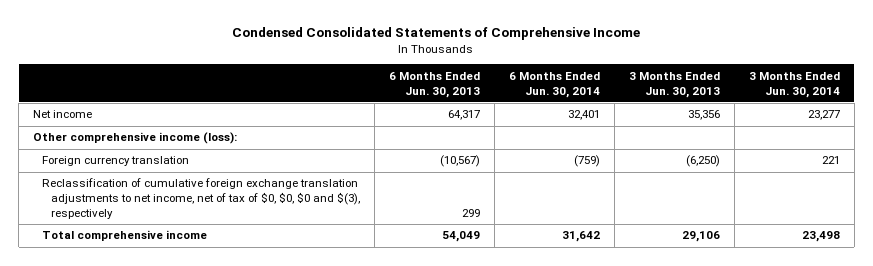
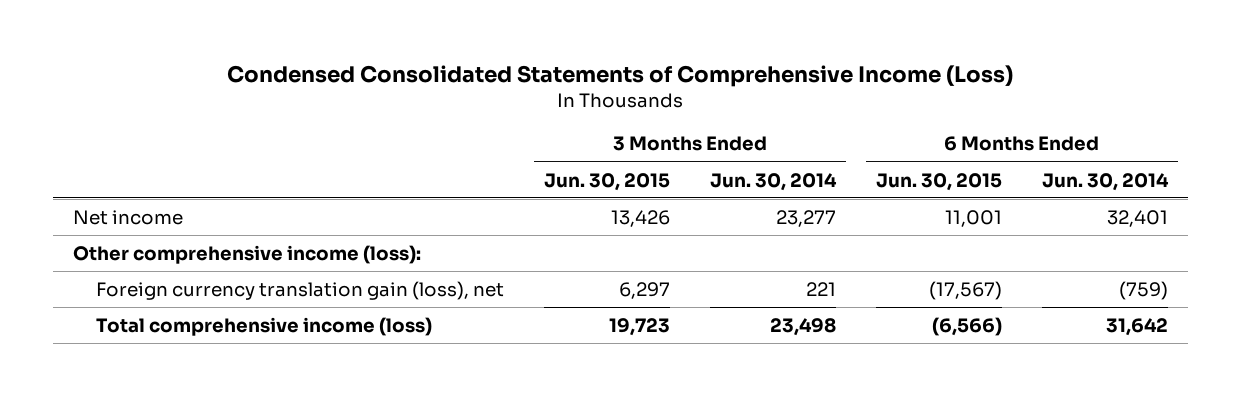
- Condensed Consolidated Statements of Comprehensive Income
+ Condensed Consolidated Statements of Comprehensive Income (Loss)
- | 6 Months Ended Jun. 30, 2013 | 6 Months Ended Jun. 30, 2014 | 3 Months Ended Jun. 30, 2013 | 3 Months Ended Jun. 30, 2014
+ | 3 Months Ended Jun. 30, 2015 | 3 Months Ended Jun. 30, 2014 | 6 Months Ended Jun. 30, 2015 | 6 Months Ended Jun. 30, 2014
- Foreign currency translation | (10,567) | (759) | (6,250) | 221
- Reclassification of cumulative foreign exchange translation adjustments to net income, net of tax of $0, $0, $0 and $(3), respectively | 299 | | |
- Total comprehensive income | 54,049 | 31,642 | 29,106 | 23,498
+ Foreign currency translation gain (loss), net | 6,297 | 221 | (17,567) | (759)
+ Total comprehensive income (loss) | 19,723 | 23,498 | (6,566) | 31,642

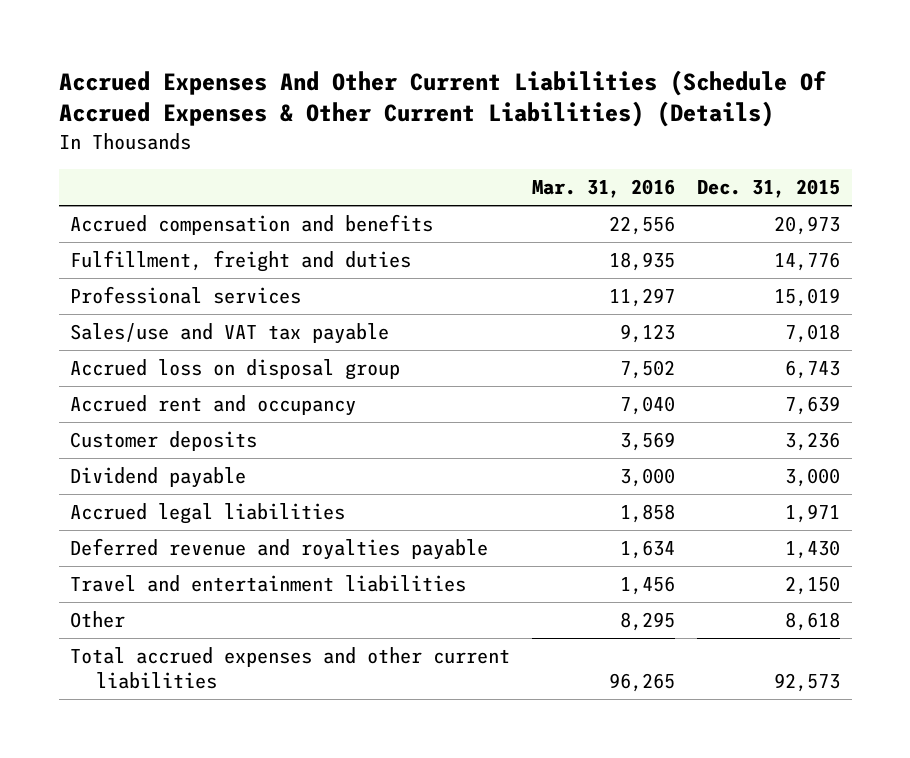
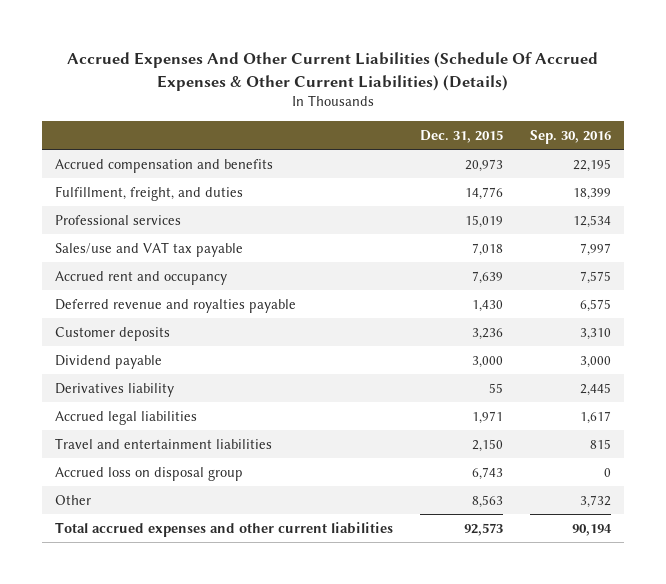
- | Mar. 31, 2016 | Dec. 31, 2015
+ | Dec. 31, 2015 | Sep. 30, 2016
- Fulfillment, freight and duties | 18,935 | 14,776
+ Fulfillment, freight, and duties | 14,776 | 18,399
moved up: Deferred revenue and royalties payable | 1,430 | 6,575
+ Derivatives liability | 55 | 2,445
- Other | 8,295 | 8,618
moved down: Accrued loss on disposal group | 6,743 | 0
+ Other | 8,563 | 3,732

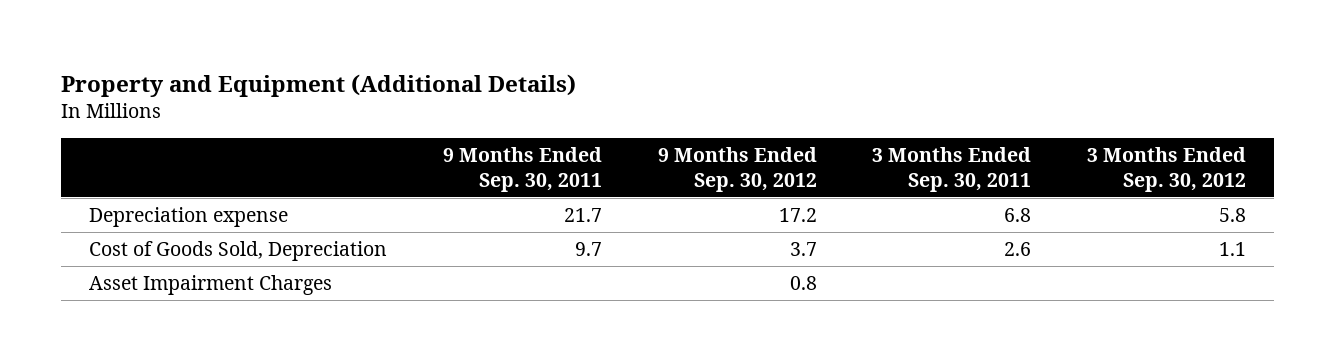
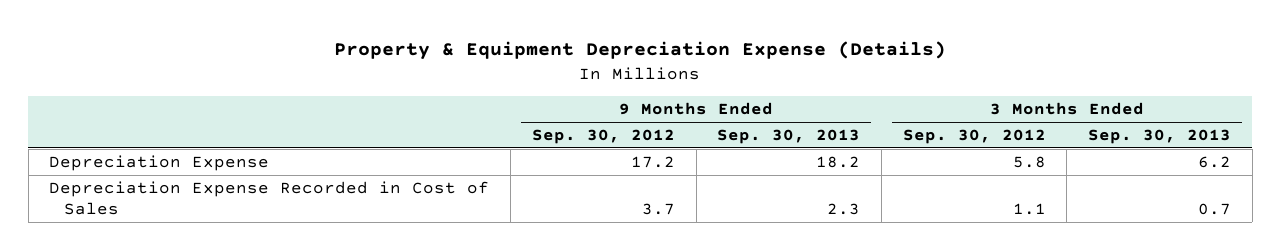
- Property and Equipment (Additional Details)
+ Property & Equipment Depreciation Expense (Details)
- | 9 Months Ended Sep. 30, 2011 | 9 Months Ended Sep. 30, 2012 | 3 Months Ended Sep. 30, 2011 | 3 Months Ended Sep. 30, 2012
+ | 9 Months Ended Sep. 30, 2012 | 9 Months Ended Sep. 30, 2013 | 3 Months Ended Sep. 30, 2012 | 3 Months Ended Sep. 30, 2013
- Depreciation expense | 21.7 | 17.2 | 6.8 | 5.8
- Cost of Goods Sold, Depreciation | 9.7 | 3.7 | 2.6 | 1.1
- Asset Impairment Charges | | 0.8 | |
+ Depreciation Expense | 17.2 | 18.2 | 5.8 | 6.2
+ Depreciation Expense Recorded in Cost of Sales | 3.7 | 2.3 | 1.1 | 0.7

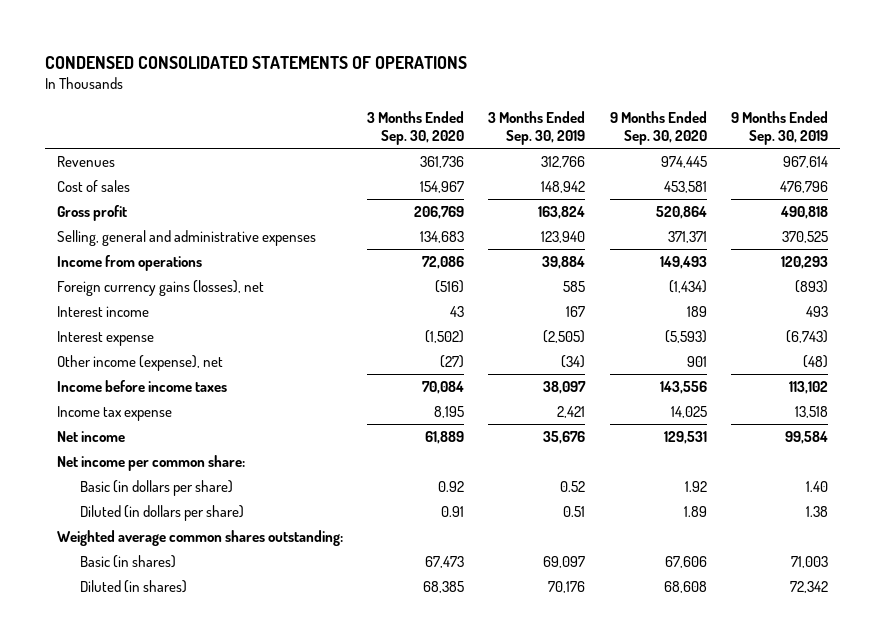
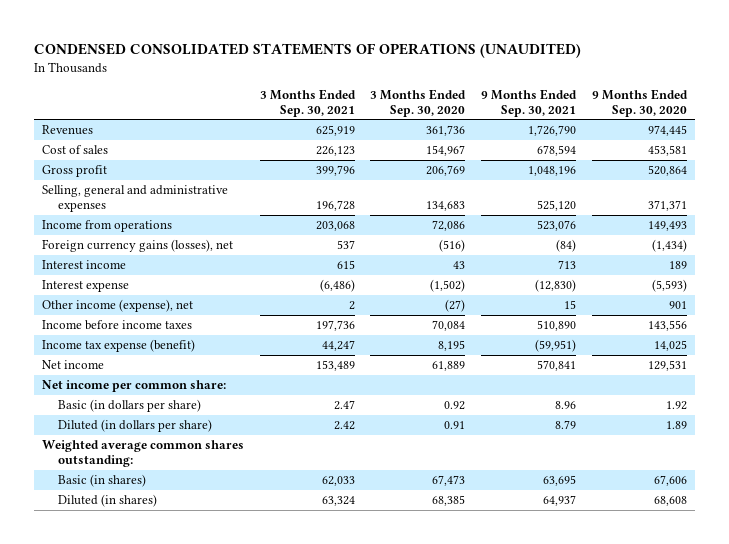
- CONDENSED CONSOLIDATED STATEMENTS OF OPERATIONS
+ CONDENSED CONSOLIDATED STATEMENTS OF OPERATIONS (UNAUDITED)
- | 3 Months Ended Sep. 30, 2020 | 3 Months Ended Sep. 30, 2019 | 9 Months Ended Sep. 30, 2020 | 9 Months Ended Sep. 30, 2019
+ | 3 Months Ended Sep. 30, 2021 | 3 Months Ended Sep. 30, 2020 | 9 Months Ended Sep. 30, 2021 | 9 Months Ended Sep. 30, 2020
- Income tax expense | 8,195 | 2,421 | 14,025 | 13,518
+ Income tax expense (benefit) | 44,247 | 8,195 | (59,951) | 14,025

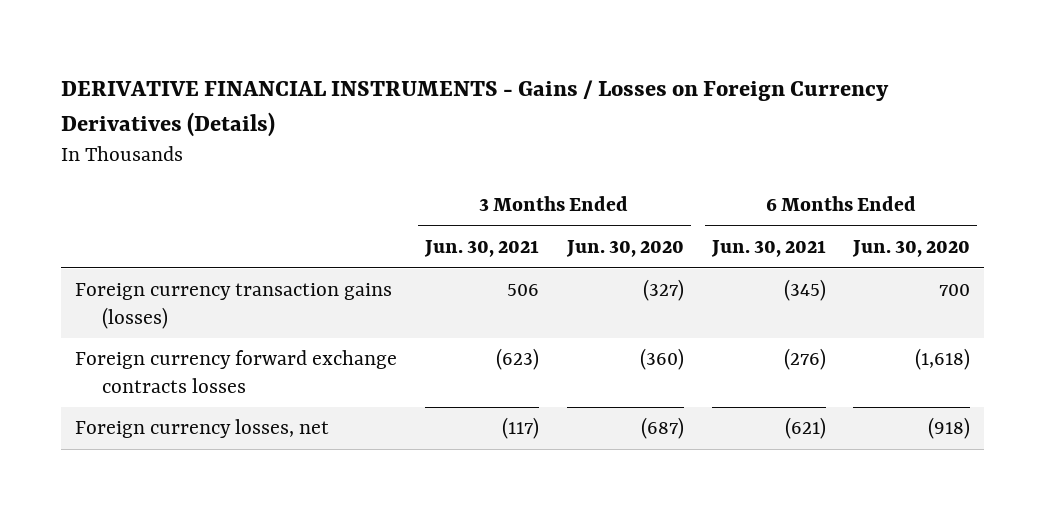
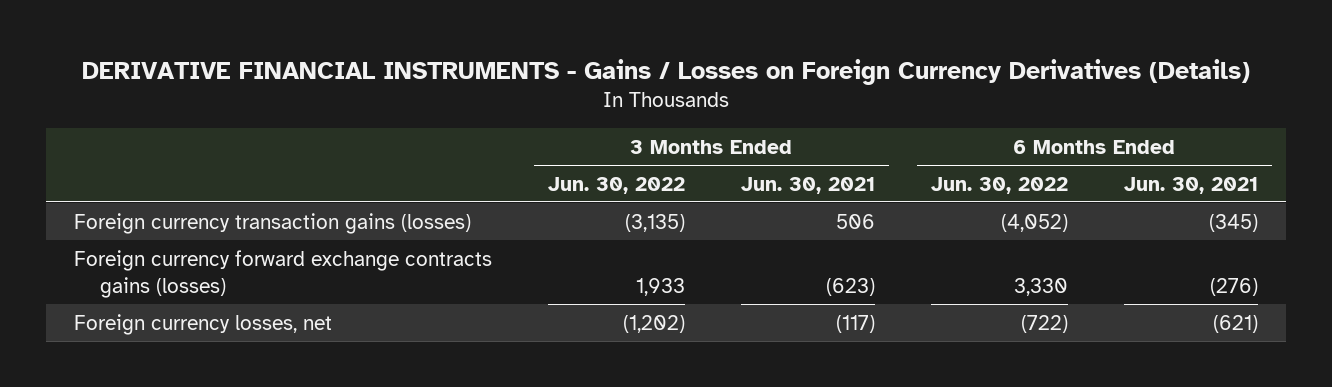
- | 3 Months Ended Jun. 30, 2021 | 3 Months Ended Jun. 30, 2020 | 6 Months Ended Jun. 30, 2021 | 6 Months Ended Jun. 30, 2020
+ | 3 Months Ended Jun. 30, 2022 | 3 Months Ended Jun. 30, 2021 | 6 Months Ended Jun. 30, 2022 | 6 Months Ended Jun. 30, 2021
- Foreign currency forward exchange contracts losses | (623) | (360) | (276) | (1,618)
+ Foreign currency forward exchange contracts gains (losses) | 1,933 | (623) | 3,330 | (276)

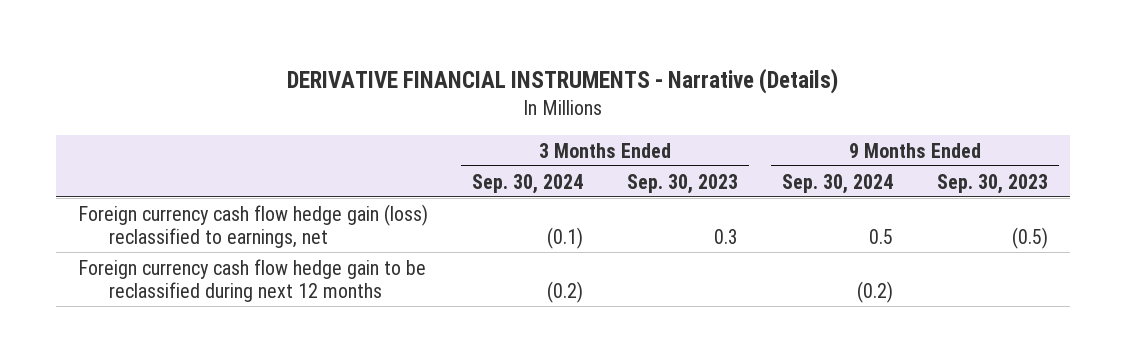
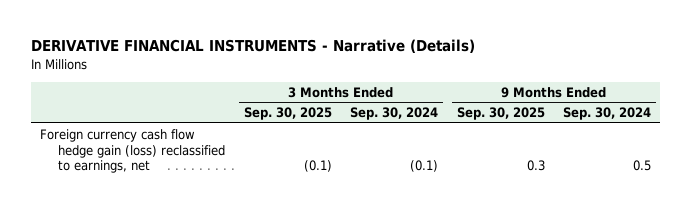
- | 3 Months Ended Sep. 30, 2024 | 3 Months Ended Sep. 30, 2023 | 9 Months Ended Sep. 30, 2024 | 9 Months Ended Sep. 30, 2023
+ | 3 Months Ended Sep. 30, 2025 | 3 Months Ended Sep. 30, 2024 | 9 Months Ended Sep. 30, 2025 | 9 Months Ended Sep. 30, 2024
- Foreign currency cash flow hedge gain to be reclassified during next 12 months | (0.2) | | (0.2) |

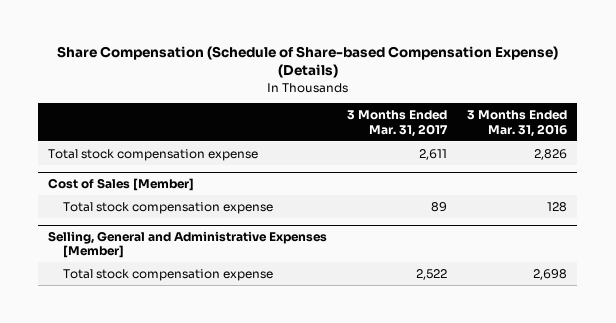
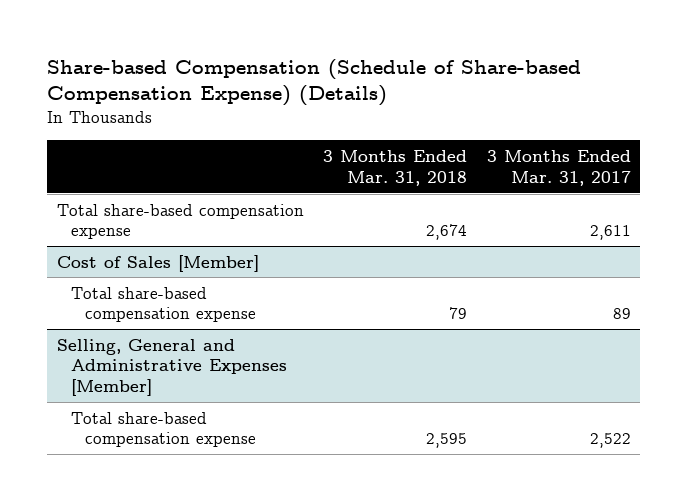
- Share Compensation (Schedule of Share-based Compensation Expense) (Details)
+ Share-based Compensation (Schedule of Share-based Compensation Expense) (Details)
- | 3 Months Ended Mar. 31, 2017 | 3 Months Ended Mar. 31, 2016
+ | 3 Months Ended Mar. 31, 2018 | 3 Months Ended Mar. 31, 2017
- Total stock compensation expense | 2,611 | 2,826
+ Total share-based compensation expense | 2,674 | 2,611
@ Cost of Sales [Member]
- Total stock compensation expense | 89 | 128
+ Total share-based compensation expense | 79 | 89
@ Selling, General and Administrative Expenses [Member]
- Total stock compensation expense | 2,522 | 2,698
+ Total share-based compensation expense | 2,595 | 2,522

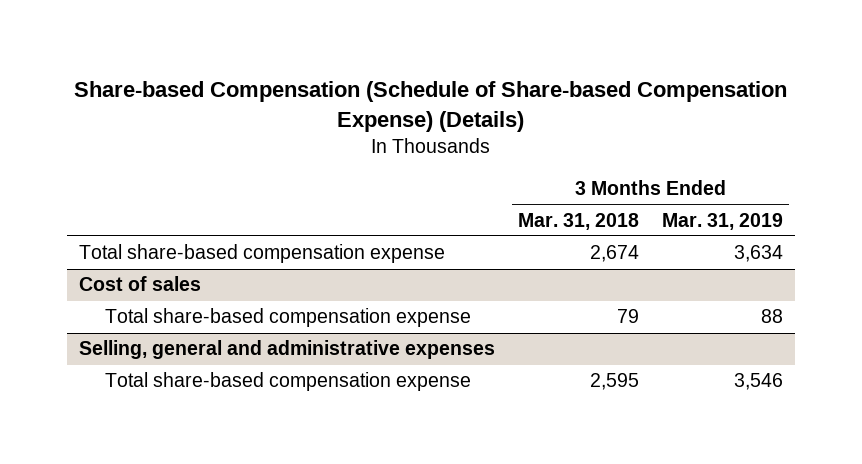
- | 3 Months Ended Mar. 31, 2018 | 3 Months Ended Mar. 31, 2017
+ | 3 Months Ended Mar. 31, 2018 | 3 Months Ended Mar. 31, 2019
- Cost of Sales [Member]
+ Cost of sales
- Selling, General and Administrative Expenses [Member]
+ Selling, general and administrative expenses

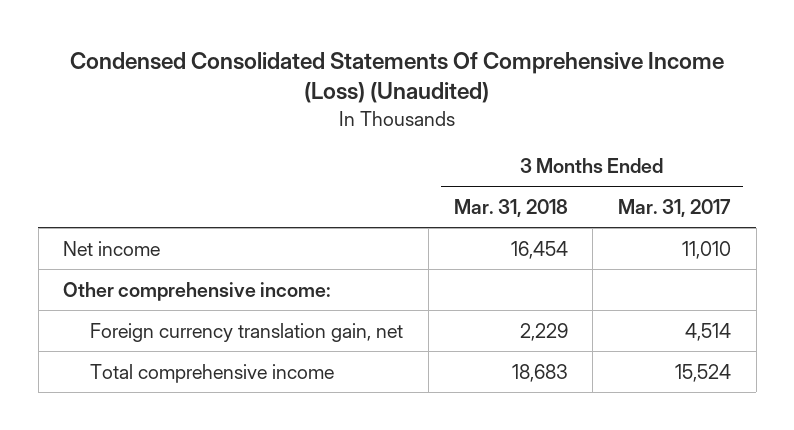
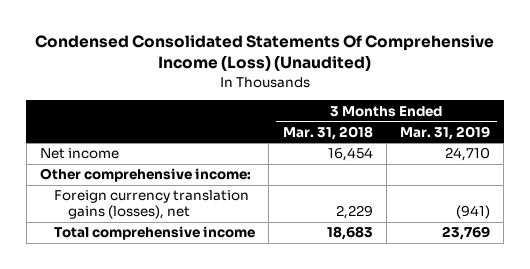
- | 3 Months Ended Mar. 31, 2018 | 3 Months Ended Mar. 31, 2017
+ | 3 Months Ended Mar. 31, 2018 | 3 Months Ended Mar. 31, 2019
- Foreign currency translation gain, net | 2,229 | 4,514
+ Foreign currency translation gains (losses), net | 2,229 | (941)

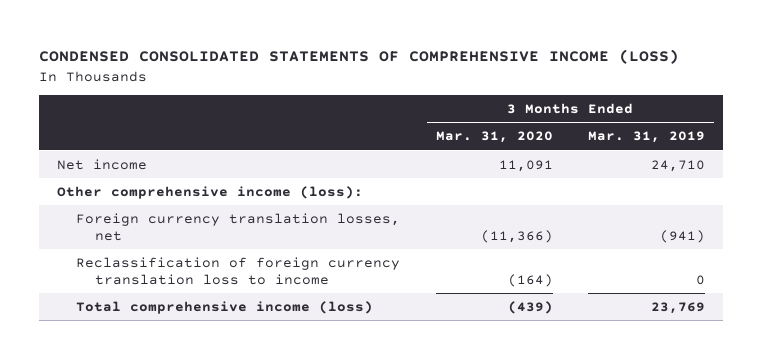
- Condensed Consolidated Statements Of Comprehensive Income (Loss) (Unaudited)
+ CONDENSED CONSOLIDATED STATEMENTS OF COMPREHENSIVE INCOME (LOSS)
- | 3 Months Ended Mar. 31, 2018 | 3 Months Ended Mar. 31, 2019
+ | 3 Months Ended Mar. 31, 2020 | 3 Months Ended Mar. 31, 2019
- Other comprehensive income:
- Foreign currency translation gains (losses), net | 2,229 | (941)
- Total comprehensive income | 18,683 | 23,769
+ Other comprehensive income (loss):
+ Foreign currency translation losses, net | (11,366) | (941)
+ Reclassification of foreign currency translation loss to income | (164) | 0
+ Total comprehensive income (loss) | (439) | 23,769

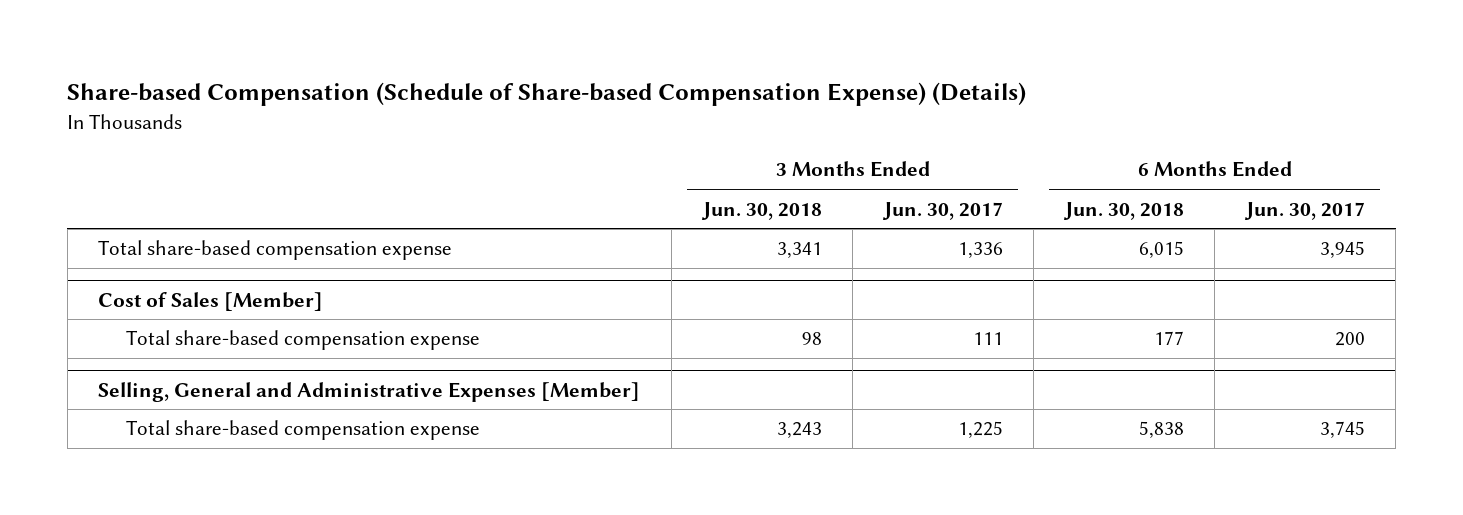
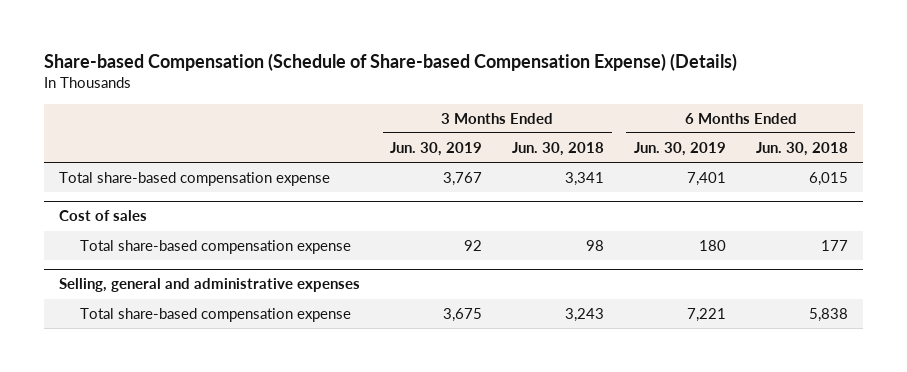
- | 3 Months Ended Jun. 30, 2018 | 3 Months Ended Jun. 30, 2017 | 6 Months Ended Jun. 30, 2018 | 6 Months Ended Jun. 30, 2017
+ | 3 Months Ended Jun. 30, 2019 | 3 Months Ended Jun. 30, 2018 | 6 Months Ended Jun. 30, 2019 | 6 Months Ended Jun. 30, 2018
- Cost of Sales [Member]
+ Cost of sales
- Selling, General and Administrative Expenses [Member]
+ Selling, general and administrative expenses

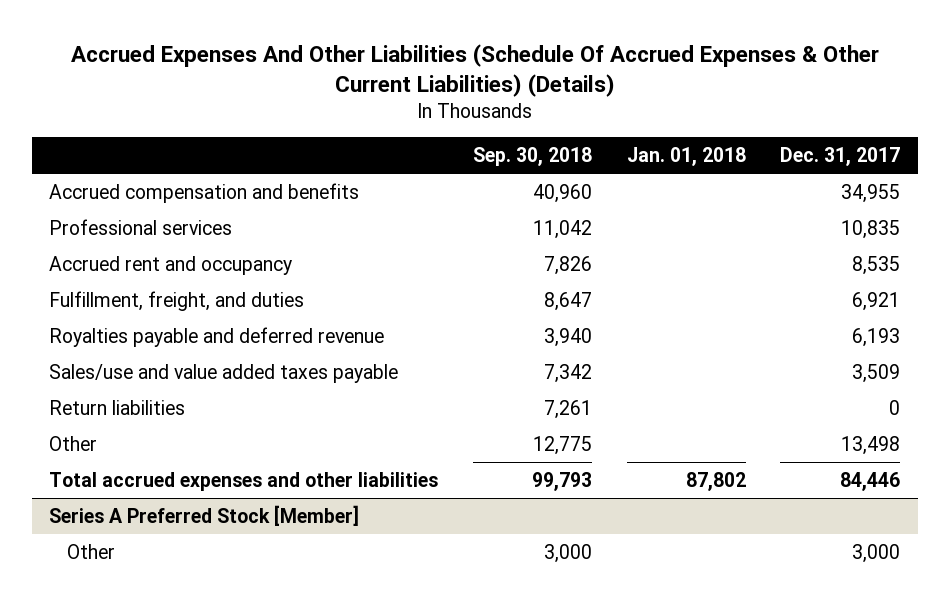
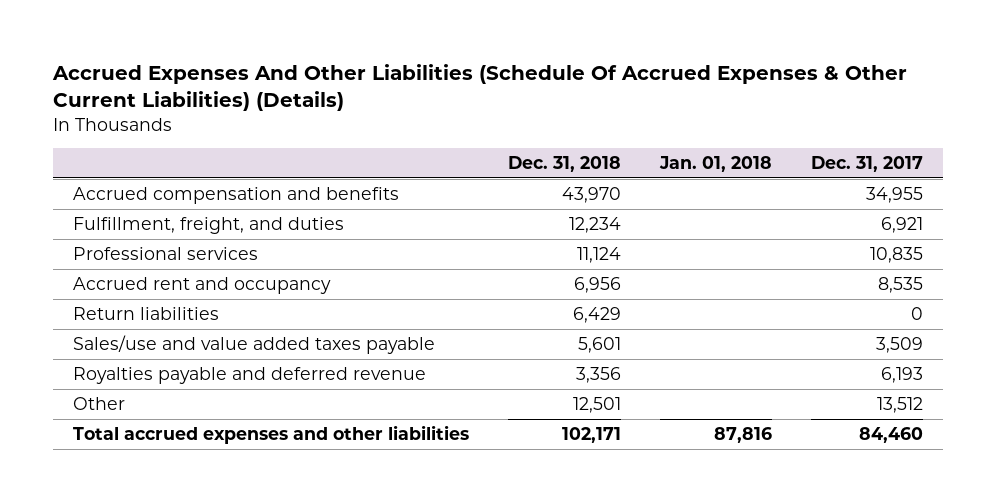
- | Sep. 30, 2018 | Jan. 01, 2018 | Dec. 31, 2017
+ | Dec. 31, 2018 | Jan. 01, 2018 | Dec. 31, 2017
moved up: Fulfillment, freight, and duties | 12,234 | | 6,921
- Other | 12,775 | | 13,498
- Total accrued expenses and other liabilities | 99,793 | 87,802 | 84,446
- Series A Preferred Stock [Member]
- Other | 3,000 | | 3,000
moved down: Sales/use and value added taxes payable | 5,601 | | 3,509
moved down: Royalties payable and deferred revenue | 3,356 | | 6,193
+ Other | 12,501 | | 13,512
+ Total accrued expenses and other liabilities | 102,171 | 87,816 | 84,460

